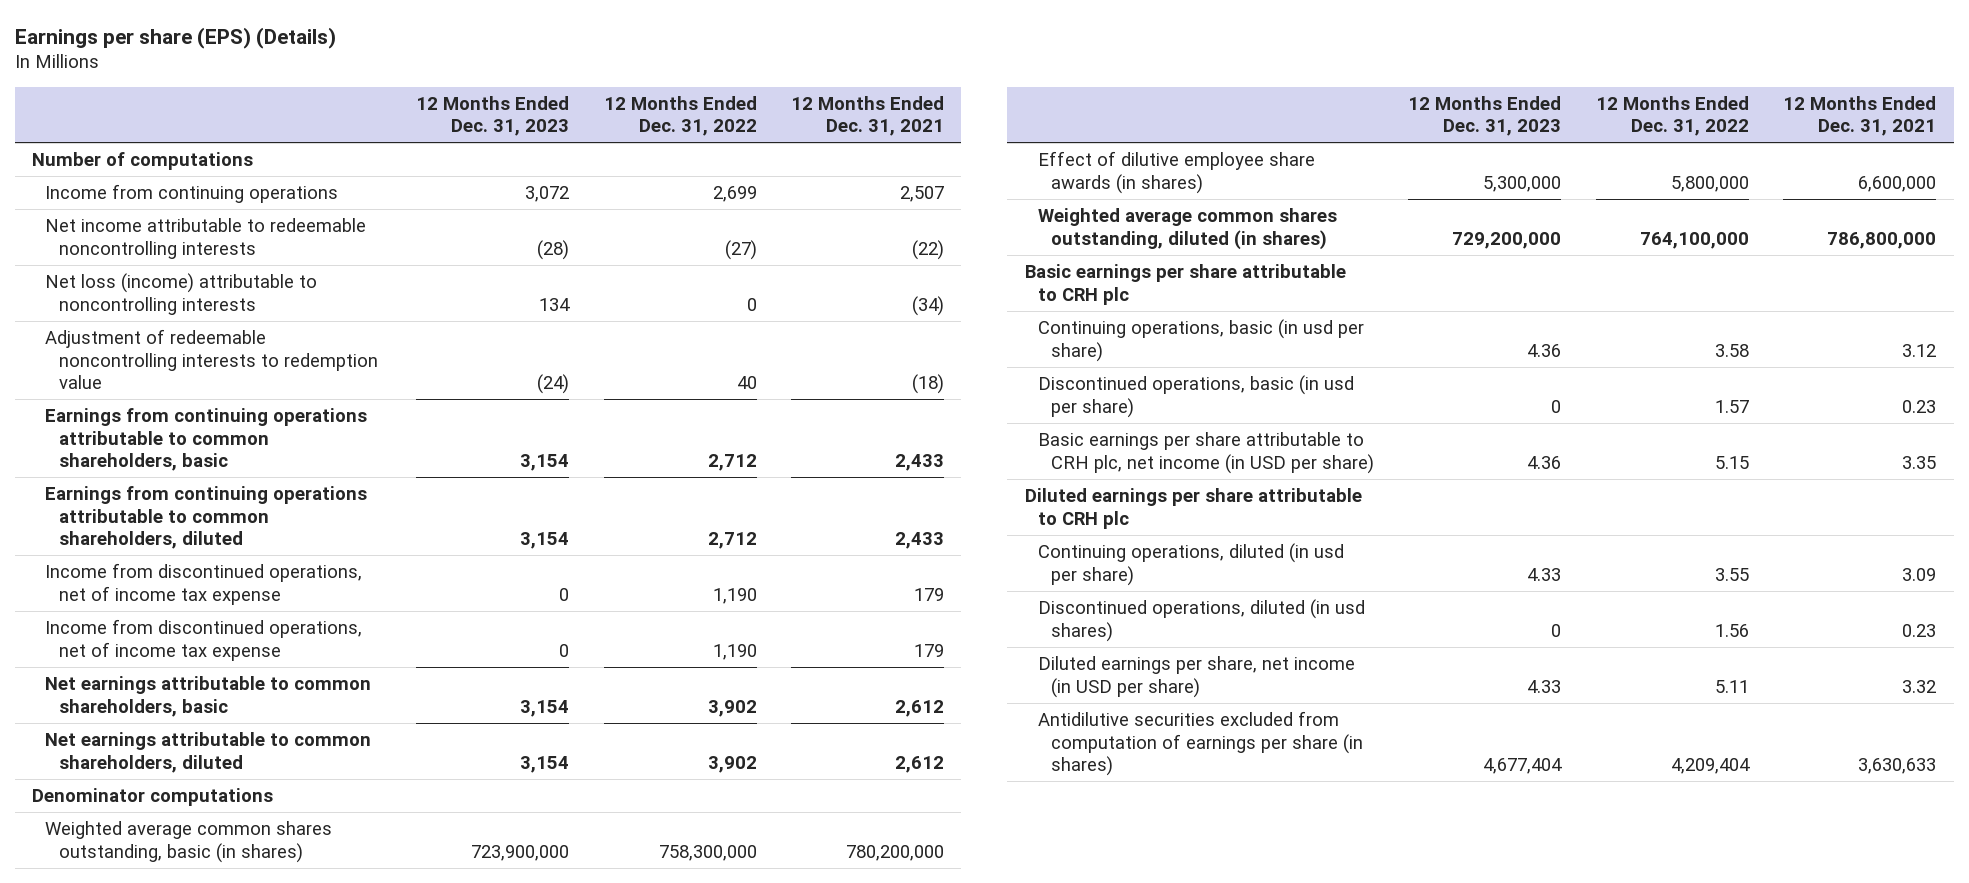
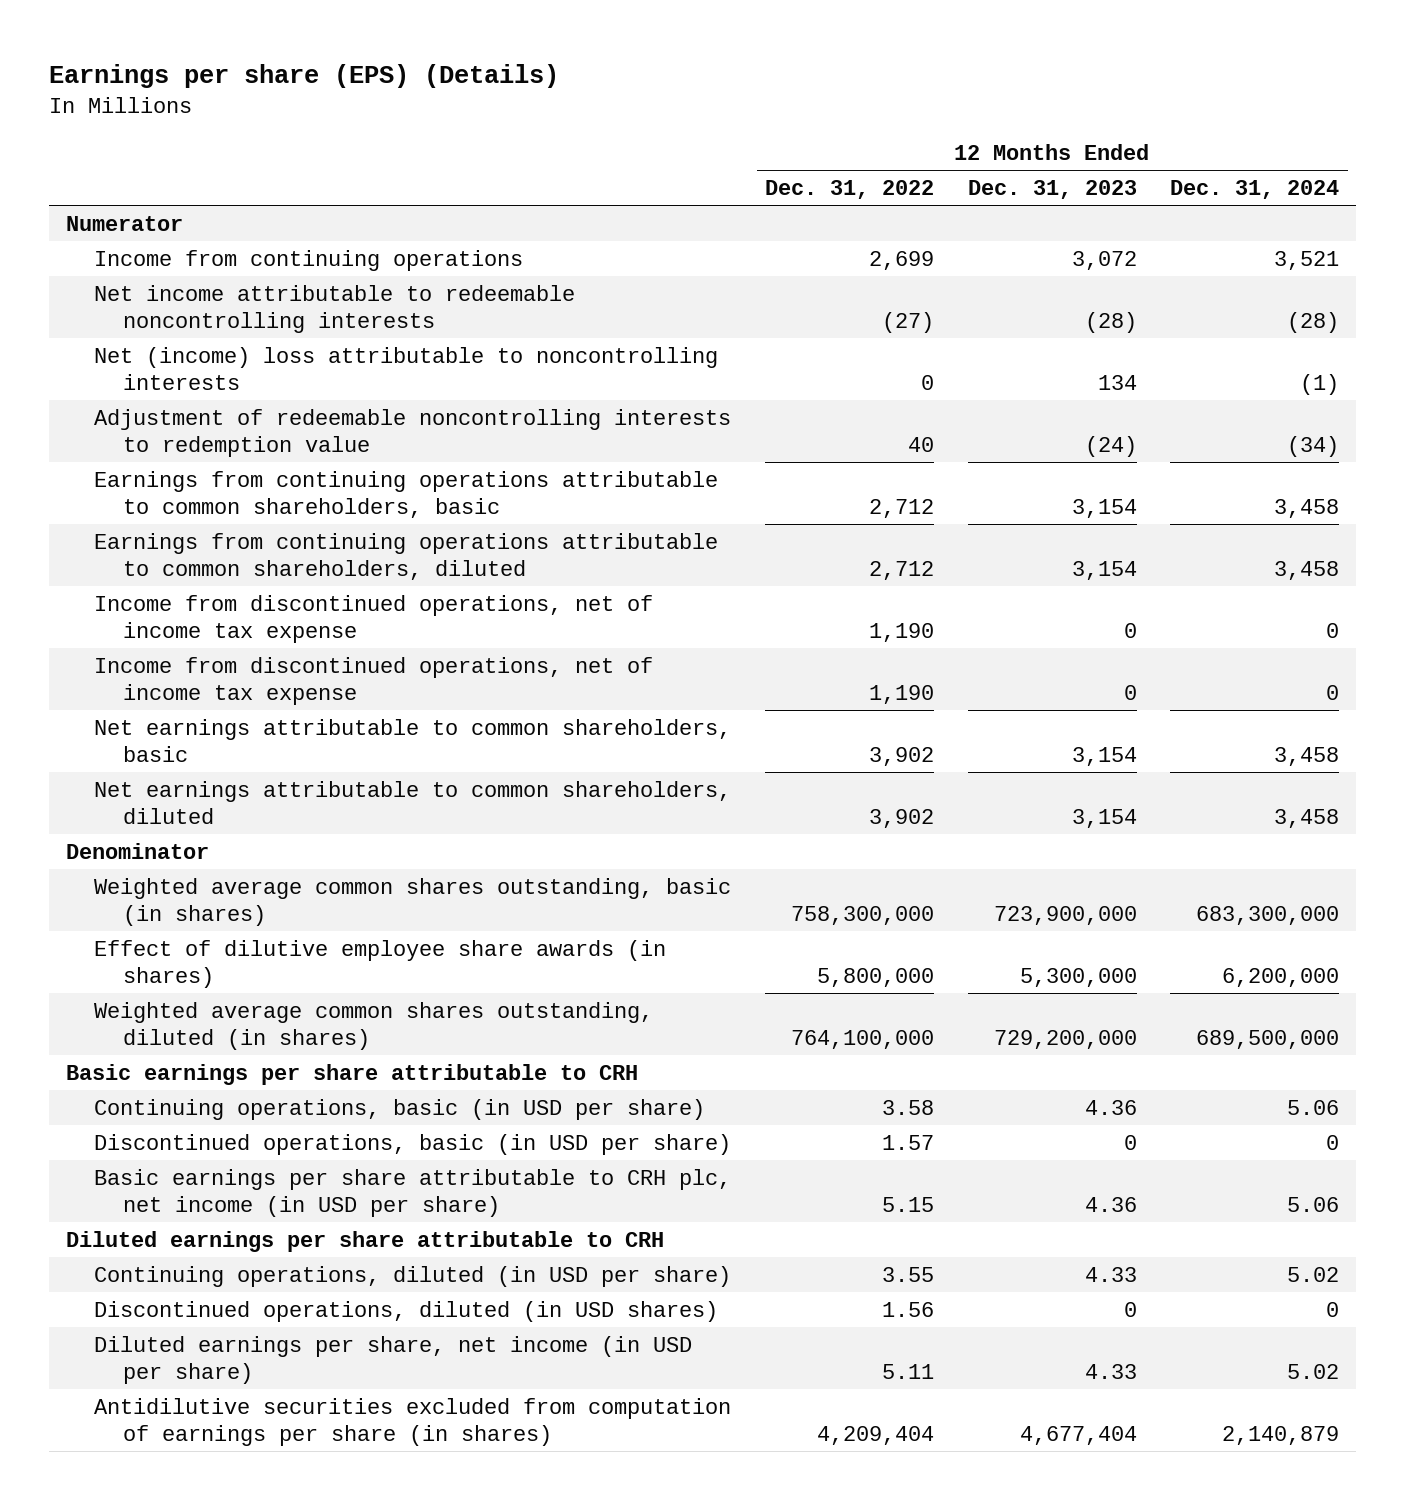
- | 12 Months Ended Dec. 31, 2023 | 12 Months Ended Dec. 31, 2022 | 12 Months Ended Dec. 31, 2021
+ | 12 Months Ended Dec. 31, 2022 | 12 Months Ended Dec. 31, 2023 | 12 Months Ended Dec. 31, 2024
- Number of computations
+ Numerator
- Net loss (income) attributable to noncontrolling interests | 134 | 0 | (34)
+ Net (income) loss attributable to noncontrolling interests | 0 | 134 | (1)
- Denominator computations
+ Denominator
- Basic earnings per share attributable to CRH plc
- Continuing operations, basic (in usd per share) | 4.36 | 3.58 | 3.12
- Discontinued operations, basic (in usd per share) | 0 | 1.57 | 0.23
+ Basic earnings per share attributable to CRH
+ Continuing operations, basic (in USD per share) | 3.58 | 4.36 | 5.06
+ Discontinued operations, basic (in USD per share) | 1.57 | 0 | 0
- Diluted earnings per share attributable to CRH plc
- Continuing operations, diluted (in usd per share) | 4.33 | 3.55 | 3.09
- Discontinued operations, diluted (in usd shares) | 0 | 1.56 | 0.23
+ Diluted earnings per share attributable to CRH
+ Continuing operations, diluted (in USD per share) | 3.55 | 4.33 | 5.02
+ Discontinued operations, diluted (in USD shares) | 1.56 | 0 | 0

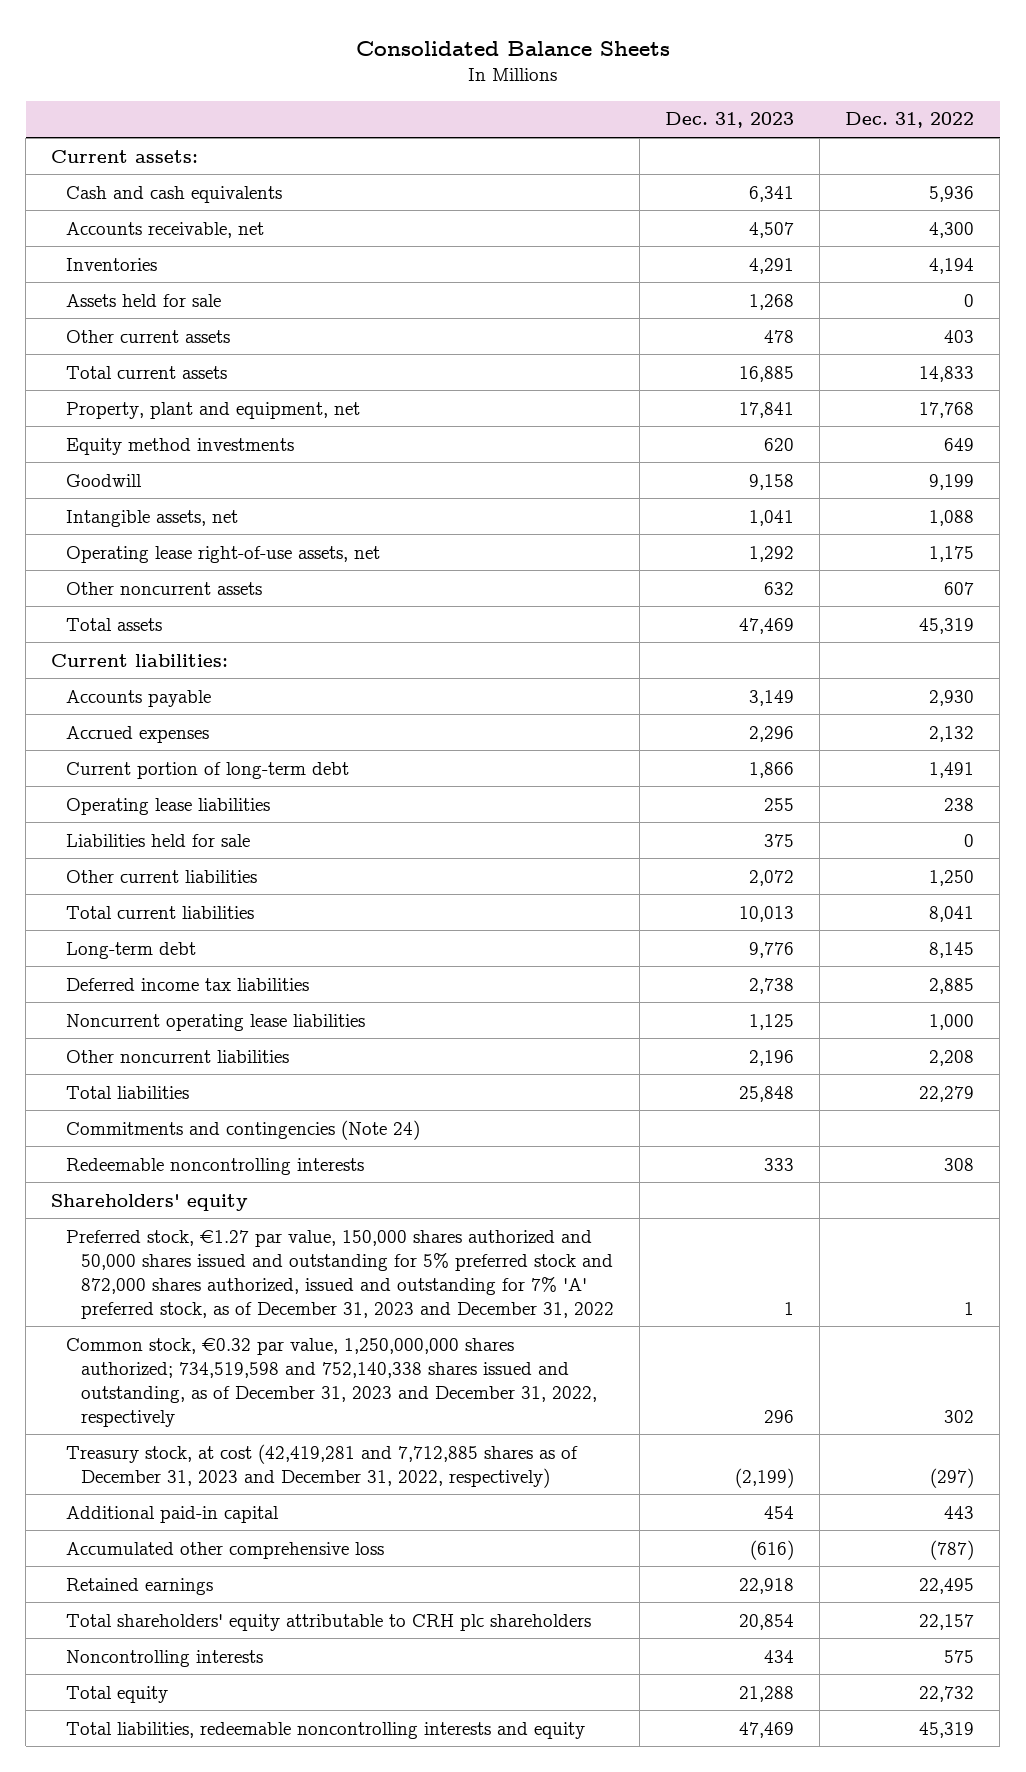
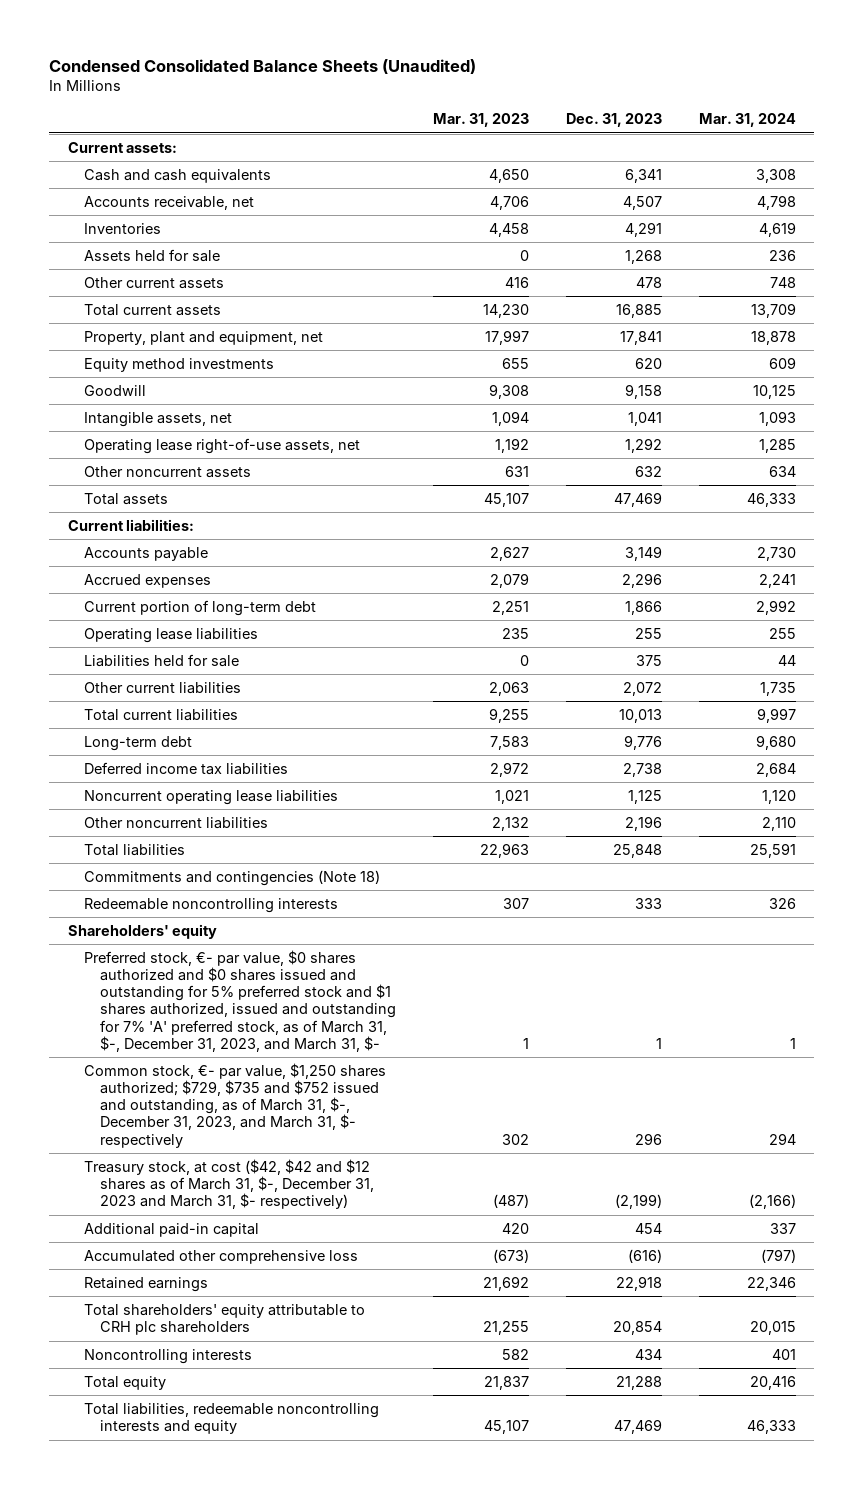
- Consolidated Balance Sheets
+ Condensed Consolidated Balance Sheets (Unaudited)
- | Dec. 31, 2023 | Dec. 31, 2022
+ | Mar. 31, 2023 | Dec. 31, 2023 | Mar. 31, 2024
- Commitments and contingencies (Note 24)
+ Commitments and contingencies (Note 18)
- Preferred stock, €1.27 par value, 150,000 shares authorized and 50,000 shares issued and outstanding for 5% preferred stock and 872,000 shares authorized, issued and outstanding for 7% 'A' preferred stock, as of December 31, 2023 and December 31, 2022 | 1 | 1
- Common stock, €0.32 par value, 1,250,000,000 shares authorized; 734,519,598 and 752,140,338 shares issued and outstanding, as of December 31, 2023 and December 31, 2022, respectively | 296 | 302
- Treasury stock, at cost (42,419,281 and 7,712,885 shares as of December 31, 2023 and December 31, 2022, respectively) | (2,199) | (297)
+ Preferred stock, €- par value, $0 shares authorized and $0 shares issued and outstanding for 5% preferred stock and $1 shares authorized, issued and outstanding for 7% 'A' preferred stock, as of March 31, $-, December 31, 2023, and March 31, $- | 1 | 1 | 1
+ Common stock, €- par value, $1,250 shares authorized; $729, $735 and $752 issued and outstanding, as of March 31, $-, December 31, 2023, and March 31, $- respectively | 302 | 296 | 294
+ Treasury stock, at cost ($42, $42 and $12 shares as of March 31, $-, December 31, 2023 and March 31, $- respectively) | (487) | (2,199) | (2,166)

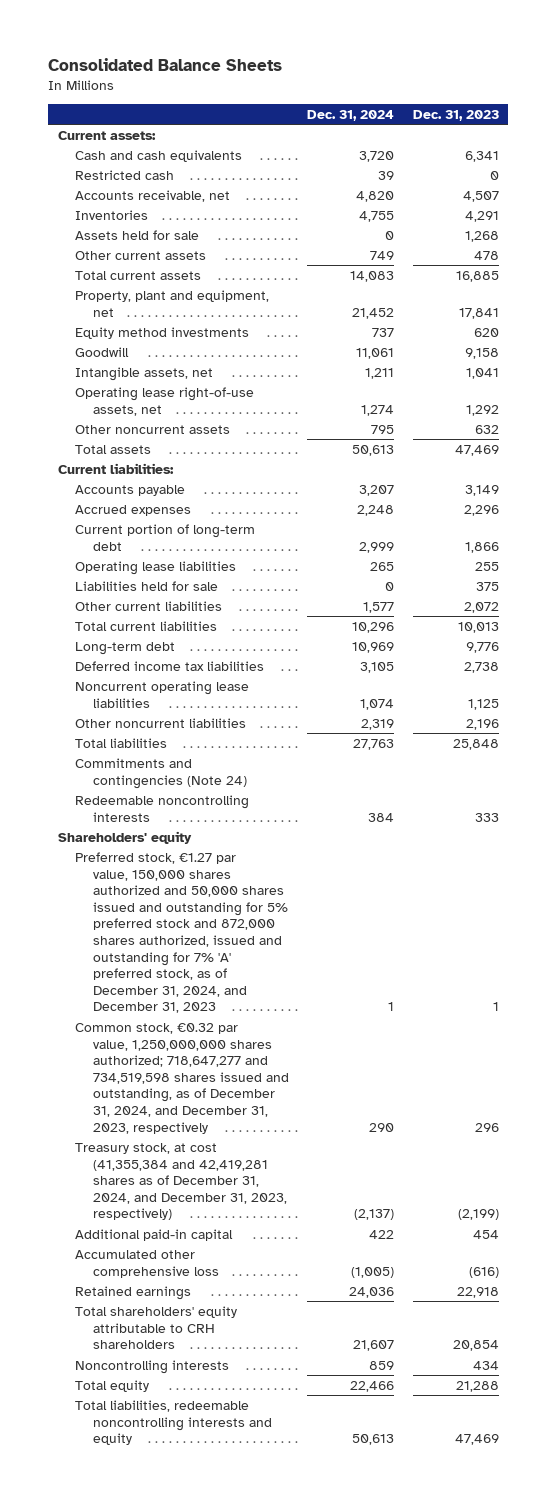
- Condensed Consolidated Balance Sheets (Unaudited)
+ Consolidated Balance Sheets
- | Mar. 31, 2023 | Dec. 31, 2023 | Mar. 31, 2024
+ | Dec. 31, 2024 | Dec. 31, 2023
+ Restricted cash | 39 | 0
- Commitments and contingencies (Note 18)
+ Commitments and contingencies (Note 24)
- Preferred stock, €- par value, $0 shares authorized and $0 shares issued and outstanding for 5% preferred stock and $1 shares authorized, issued and outstanding for 7% 'A' preferred stock, as of March 31, $-, December 31, 2023, and March 31, $- | 1 | 1 | 1
- Common stock, €- par value, $1,250 shares authorized; $729, $735 and $752 issued and outstanding, as of March 31, $-, December 31, 2023, and March 31, $- respectively | 302 | 296 | 294
- Treasury stock, at cost ($42, $42 and $12 shares as of March 31, $-, December 31, 2023 and March 31, $- respectively) | (487) | (2,199) | (2,166)
+ Preferred stock, €1.27 par value, 150,000 shares authorized and 50,000 shares issued and outstanding for 5% preferred stock and 872,000 shares authorized, issued and outstanding for 7% 'A' preferred stock, as of December 31, 2024, and December 31, 2023 | 1 | 1
+ Common stock, €0.32 par value, 1,250,000,000 shares authorized; 718,647,277 and 734,519,598 shares issued and outstanding, as of December 31, 2024, and December 31, 2023, respectively | 290 | 296
+ Treasury stock, at cost (41,355,384 and 42,419,281 shares as of December 31, 2024, and December 31, 2023, respectively) | (2,137) | (2,199)
- Total shareholders' equity attributable to CRH plc shareholders | 21,255 | 20,854 | 20,015
+ Total shareholders' equity attributable to CRH shareholders | 21,607 | 20,854

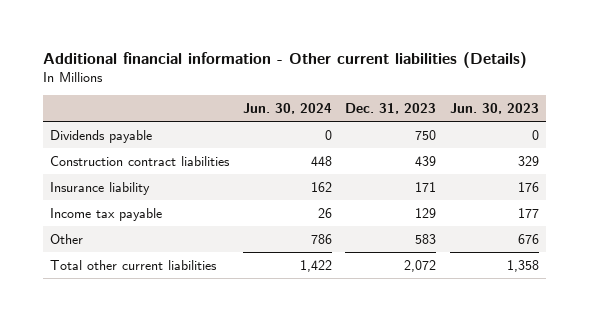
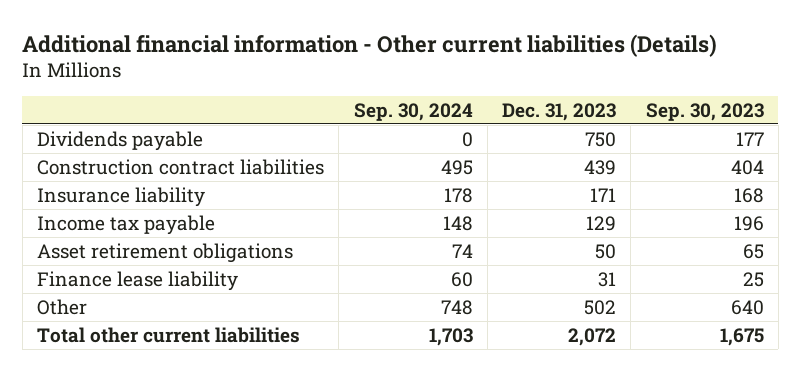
- | Jun. 30, 2024 | Dec. 31, 2023 | Jun. 30, 2023
+ | Sep. 30, 2024 | Dec. 31, 2023 | Sep. 30, 2023
- Other | 786 | 583 | 676
+ Asset retirement obligations | 74 | 50 | 65
+ Finance lease liability | 60 | 31 | 25
+ Other | 748 | 502 | 640

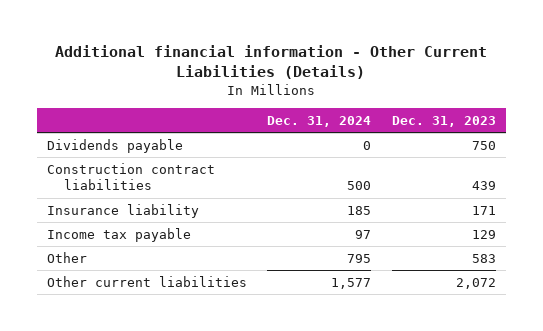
- Additional financial information - Other current liabilities (Details)
+ Additional financial information - Other Current Liabilities (Details)
- | Sep. 30, 2024 | Dec. 31, 2023 | Sep. 30, 2023
+ | Dec. 31, 2024 | Dec. 31, 2023
- Asset retirement obligations | 74 | 50 | 65
- Finance lease liability | 60 | 31 | 25
- Other | 748 | 502 | 640
- Total other current liabilities | 1,703 | 2,072 | 1,675
+ Other | 795 | 583
+ Other current liabilities | 1,577 | 2,072

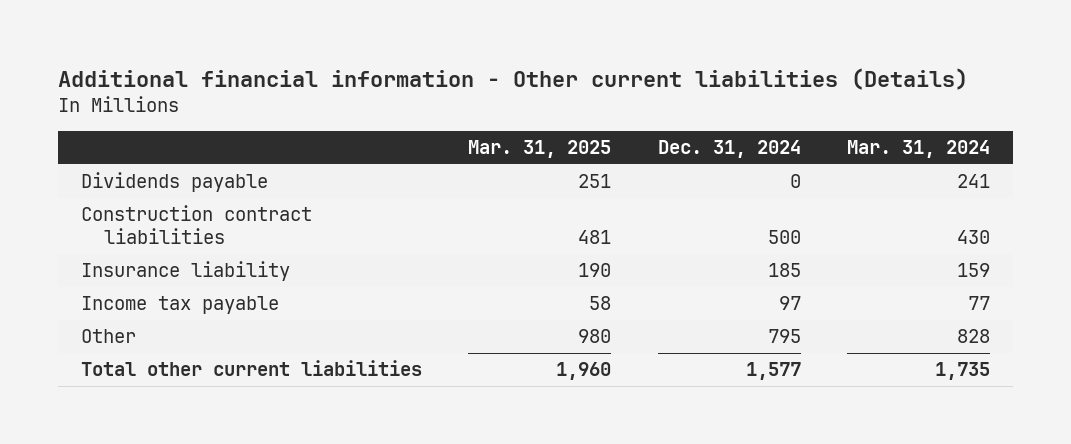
- Additional financial information - Other Current Liabilities (Details)
+ Additional financial information - Other current liabilities (Details)
- | Dec. 31, 2024 | Dec. 31, 2023
+ | Mar. 31, 2025 | Dec. 31, 2024 | Mar. 31, 2024
- Other current liabilities | 1,577 | 2,072
+ Total other current liabilities | 1,960 | 1,577 | 1,735

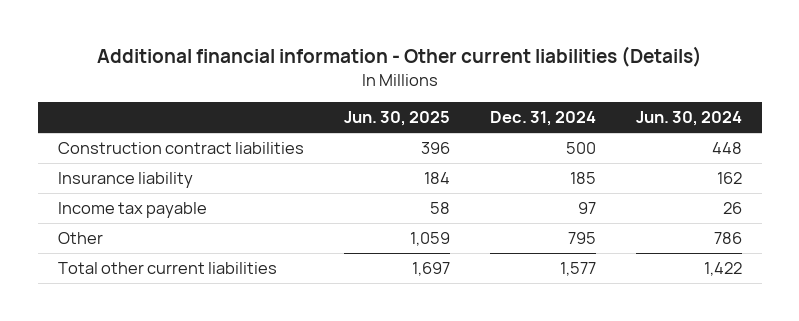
- | Mar. 31, 2025 | Dec. 31, 2024 | Mar. 31, 2024
+ | Jun. 30, 2025 | Dec. 31, 2024 | Jun. 30, 2024
- Dividends payable | 251 | 0 | 241

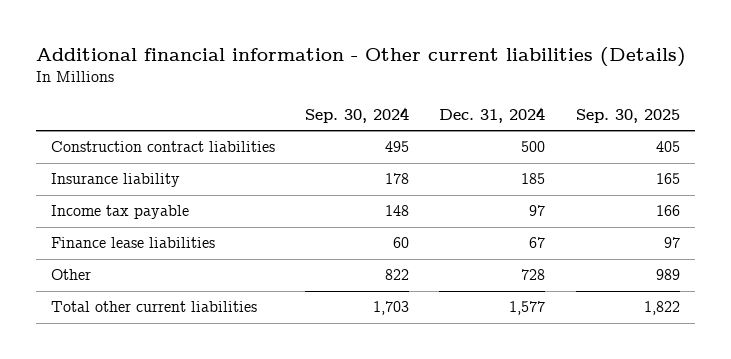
- | Jun. 30, 2025 | Dec. 31, 2024 | Jun. 30, 2024
+ | Sep. 30, 2024 | Dec. 31, 2024 | Sep. 30, 2025
- Other | 1,059 | 795 | 786
+ Finance lease liabilities | 60 | 67 | 97
+ Other | 822 | 728 | 989

